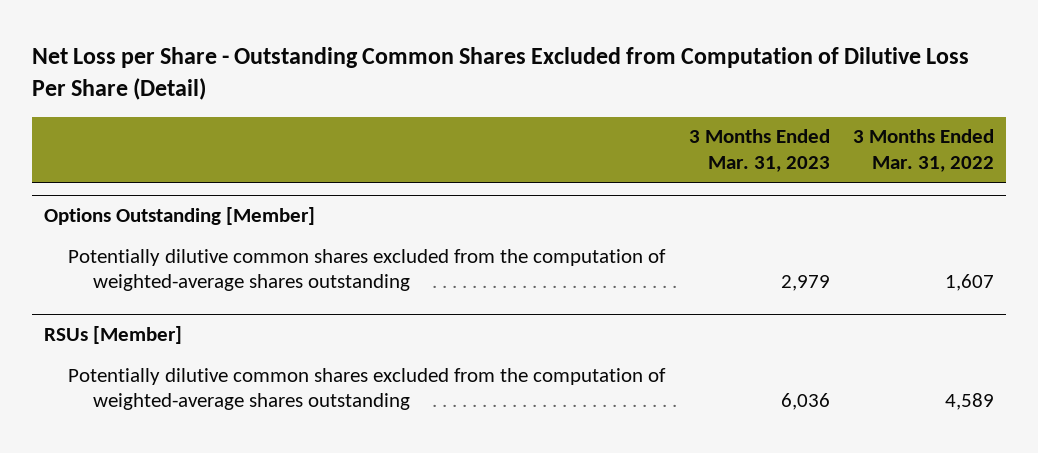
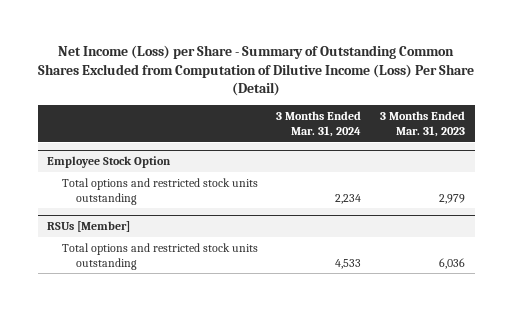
- Net Loss per Share - Outstanding Common Shares Excluded from Computation of Dilutive Loss Per Share (Detail)
+ Net Income (Loss) per Share - Summary of Outstanding Common Shares Excluded from Computation of Dilutive Income (Loss) Per Share (Detail)
- | 3 Months Ended Mar. 31, 2023 | 3 Months Ended Mar. 31, 2022
+ | 3 Months Ended Mar. 31, 2024 | 3 Months Ended Mar. 31, 2023
- Options Outstanding [Member]
- Potentially dilutive common shares excluded from the computation of weighted-average shares outstanding | 2,979 | 1,607
+ Employee Stock Option
+ Total options and restricted stock units outstanding | 2,234 | 2,979
@ RSUs [Member]
- Potentially dilutive common shares excluded from the computation of weighted-average shares outstanding | 6,036 | 4,589
+ Total options and restricted stock units outstanding | 4,533 | 6,036

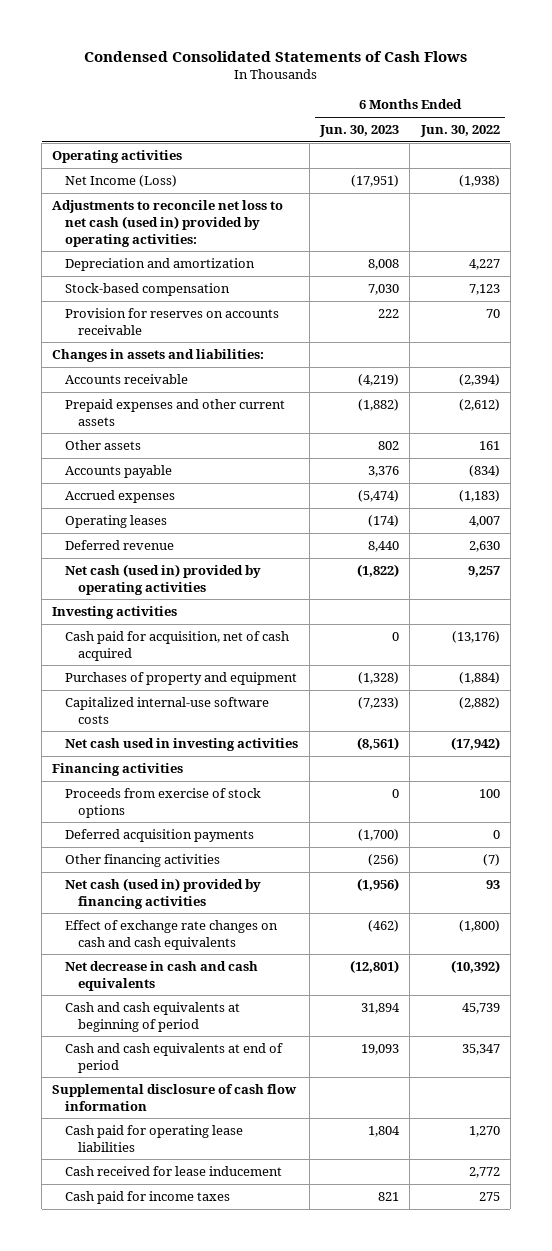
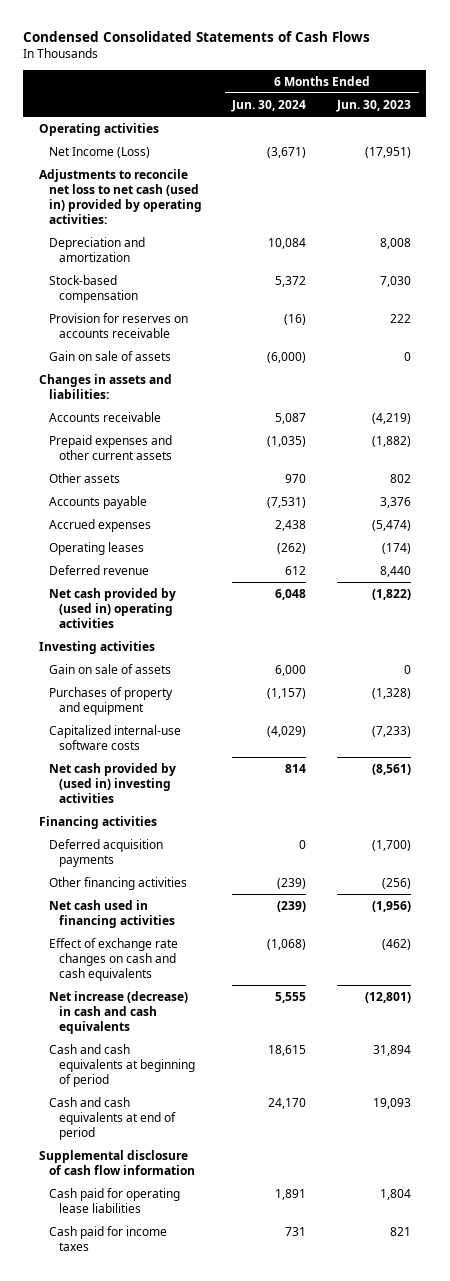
- | 6 Months Ended Jun. 30, 2023 | 6 Months Ended Jun. 30, 2022
+ | 6 Months Ended Jun. 30, 2024 | 6 Months Ended Jun. 30, 2023
+ Gain on sale of assets | (6,000) | 0
- Net cash (used in) provided by operating activities | (1,822) | 9,257
+ Net cash provided by (used in) operating activities | 6,048 | (1,822)
- Cash paid for acquisition, net of cash acquired | 0 | (13,176)
+ Gain on sale of assets | 6,000 | 0
- Net cash used in investing activities | (8,561) | (17,942)
+ Net cash provided by (used in) investing activities | 814 | (8,561)
- Proceeds from exercise of stock options | 0 | 100
- Net cash (used in) provided by financing activities | (1,956) | 93
+ Net cash used in financing activities | (239) | (1,956)
- Net decrease in cash and cash equivalents | (12,801) | (10,392)
+ Net increase (decrease) in cash and cash equivalents | 5,555 | (12,801)
- Cash received for lease inducement | | 2,772

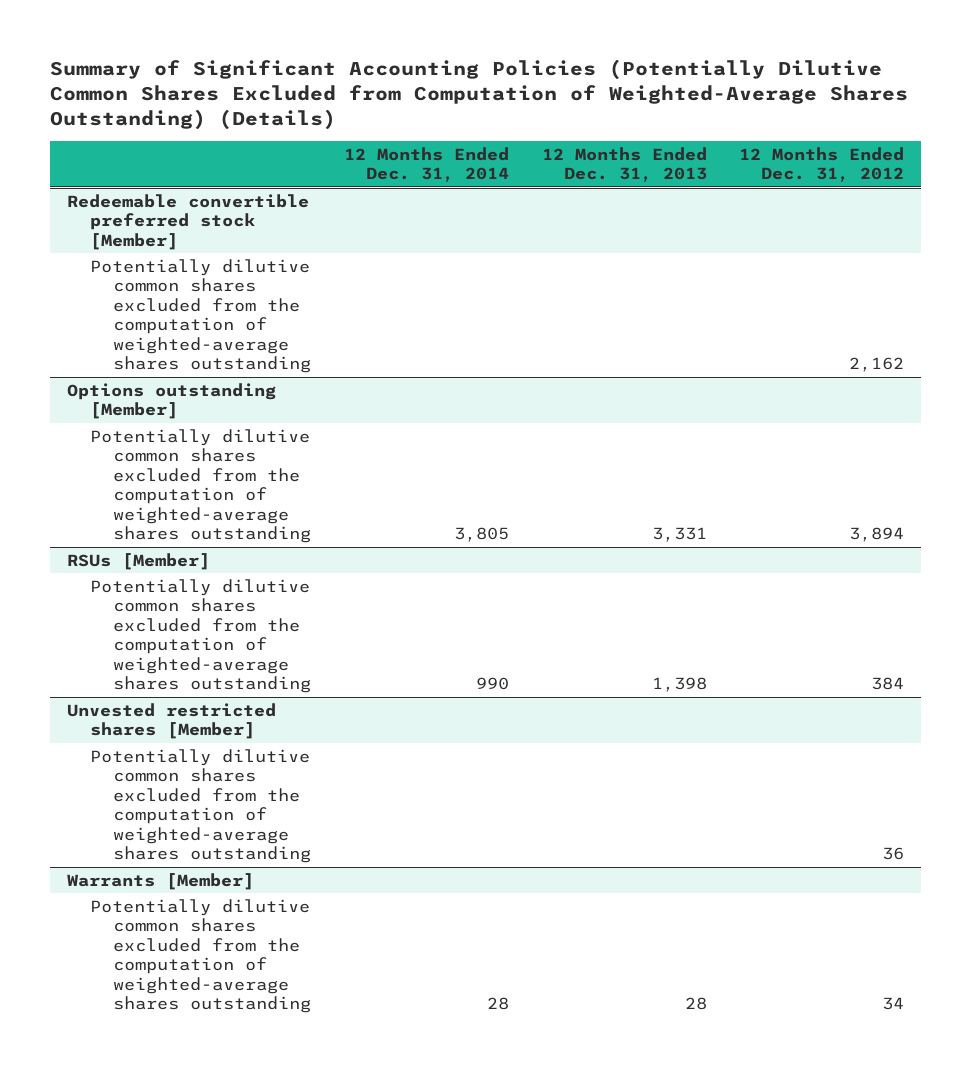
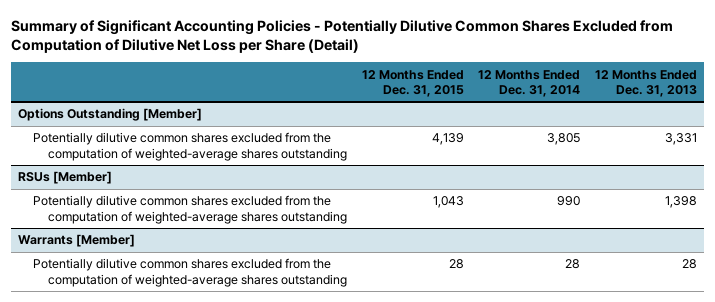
- Summary of Significant Accounting Policies (Potentially Dilutive Common Shares Excluded from Computation of Weighted-Average Shares Outstanding) (Details)
+ Summary of Significant Accounting Policies - Potentially Dilutive Common Shares Excluded from Computation of Dilutive Net Loss per Share (Detail)
- | 12 Months Ended Dec. 31, 2014 | 12 Months Ended Dec. 31, 2013 | 12 Months Ended Dec. 31, 2012
+ | 12 Months Ended Dec. 31, 2015 | 12 Months Ended Dec. 31, 2014 | 12 Months Ended Dec. 31, 2013
- Redeemable convertible preferred stock [Member]
- Potentially dilutive common shares excluded from the computation of weighted-average shares outstanding | | | 2,162
- Options outstanding [Member]
+ Options Outstanding [Member]
- Unvested restricted shares [Member]
- Potentially dilutive common shares excluded from the computation of weighted-average shares outstanding | | | 36

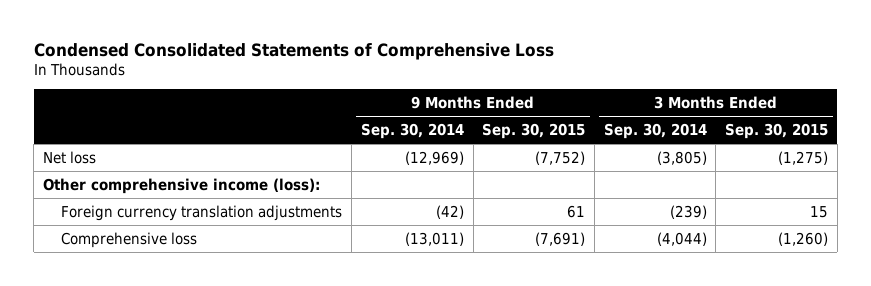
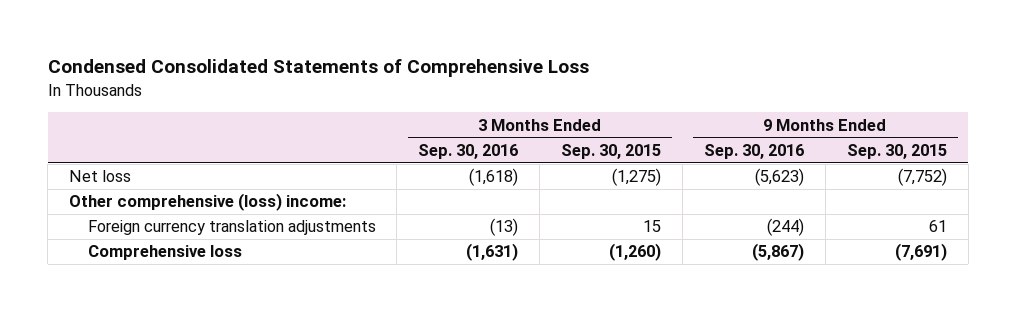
- | 9 Months Ended Sep. 30, 2014 | 9 Months Ended Sep. 30, 2015 | 3 Months Ended Sep. 30, 2014 | 3 Months Ended Sep. 30, 2015
+ | 3 Months Ended Sep. 30, 2016 | 3 Months Ended Sep. 30, 2015 | 9 Months Ended Sep. 30, 2016 | 9 Months Ended Sep. 30, 2015
- Other comprehensive income (loss):
+ Other comprehensive (loss) income:

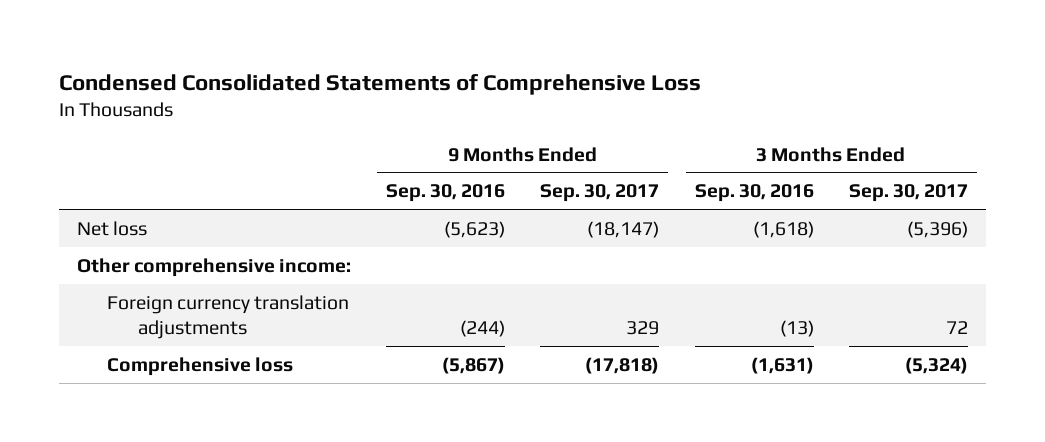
- | 3 Months Ended Sep. 30, 2016 | 3 Months Ended Sep. 30, 2015 | 9 Months Ended Sep. 30, 2016 | 9 Months Ended Sep. 30, 2015
+ | 9 Months Ended Sep. 30, 2016 | 9 Months Ended Sep. 30, 2017 | 3 Months Ended Sep. 30, 2016 | 3 Months Ended Sep. 30, 2017
- Other comprehensive (loss) income:
+ Other comprehensive income:

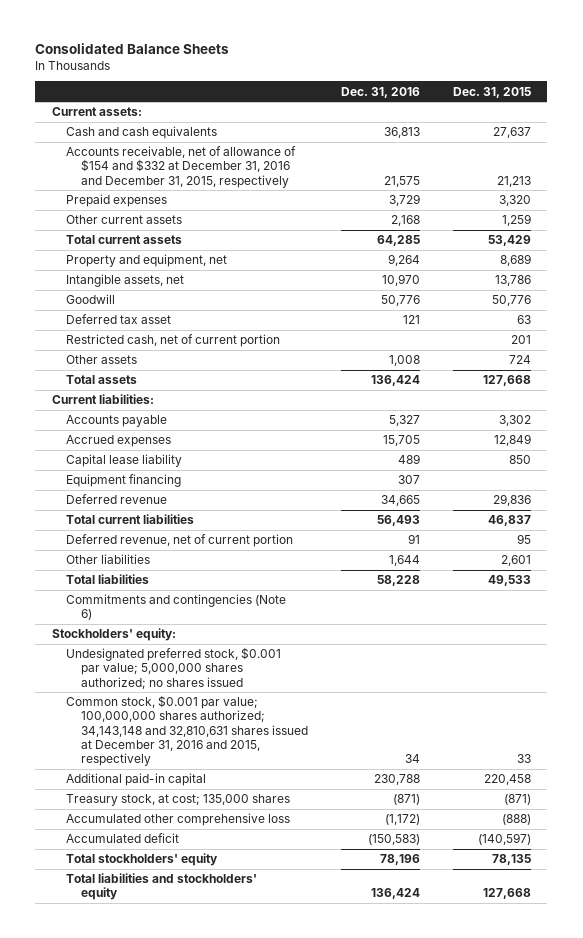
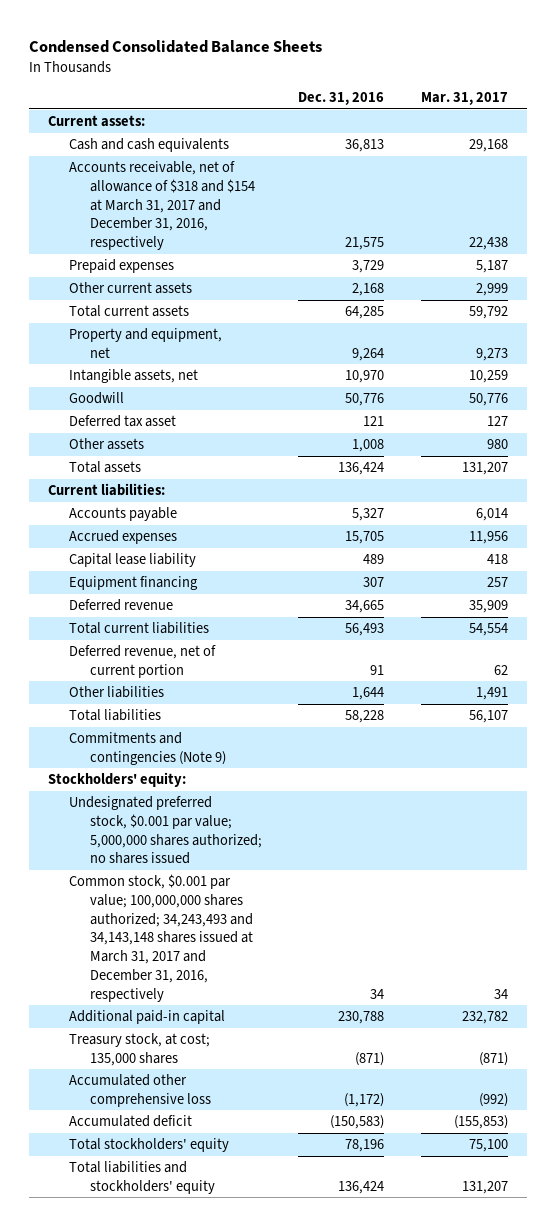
- Consolidated Balance Sheets
+ Condensed Consolidated Balance Sheets
- | Dec. 31, 2016 | Dec. 31, 2015
+ | Dec. 31, 2016 | Mar. 31, 2017
- Accounts receivable, net of allowance of $154 and $332 at December 31, 2016 and December 31, 2015, respectively | 21,575 | 21,213
+ Accounts receivable, net of allowance of $318 and $154 at March 31, 2017 and December 31, 2016, respectively | 21,575 | 22,438
- Restricted cash, net of current portion | | 201
- Commitments and contingencies (Note 6)
+ Commitments and contingencies (Note 9)
- Common stock, $0.001 par value; 100,000,000 shares authorized; 34,143,148 and 32,810,631 shares issued at December 31, 2016 and 2015, respectively | 34 | 33
+ Common stock, $0.001 par value; 100,000,000 shares authorized; 34,243,493 and 34,143,148 shares issued at March 31, 2017 and December 31, 2016, respectively | 34 | 34

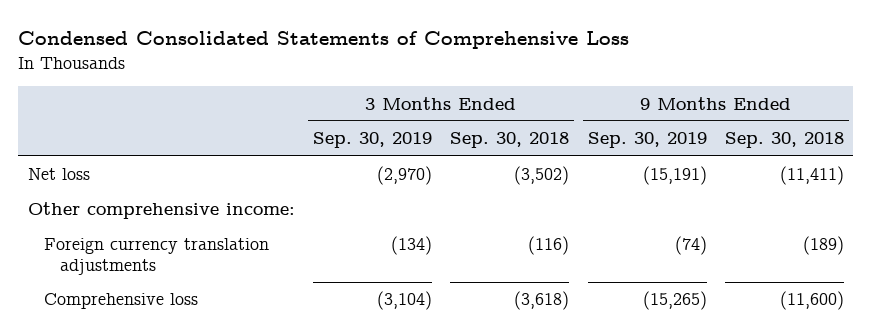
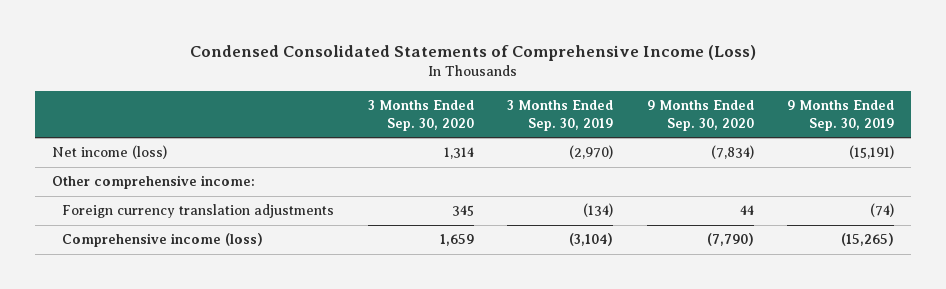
- Condensed Consolidated Statements of Comprehensive Loss
+ Condensed Consolidated Statements of Comprehensive Income (Loss)
- | 3 Months Ended Sep. 30, 2019 | 3 Months Ended Sep. 30, 2018 | 9 Months Ended Sep. 30, 2019 | 9 Months Ended Sep. 30, 2018
+ | 3 Months Ended Sep. 30, 2020 | 3 Months Ended Sep. 30, 2019 | 9 Months Ended Sep. 30, 2020 | 9 Months Ended Sep. 30, 2019
- Net loss | (2,970) | (3,502) | (15,191) | (11,411)
+ Net income (loss) | 1,314 | (2,970) | (7,834) | (15,191)
- Comprehensive loss | (3,104) | (3,618) | (15,265) | (11,600)
+ Comprehensive income (loss) | 1,659 | (3,104) | (7,790) | (15,265)

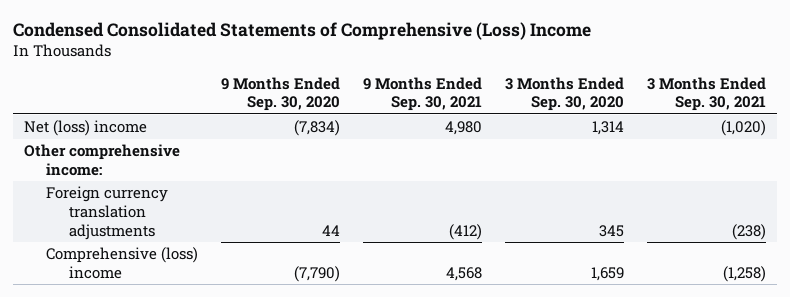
- Condensed Consolidated Statements of Comprehensive Income (Loss)
+ Condensed Consolidated Statements of Comprehensive (Loss) Income
- | 3 Months Ended Sep. 30, 2020 | 3 Months Ended Sep. 30, 2019 | 9 Months Ended Sep. 30, 2020 | 9 Months Ended Sep. 30, 2019
+ | 9 Months Ended Sep. 30, 2020 | 9 Months Ended Sep. 30, 2021 | 3 Months Ended Sep. 30, 2020 | 3 Months Ended Sep. 30, 2021
- Net income (loss) | 1,314 | (2,970) | (7,834) | (15,191)
+ Net (loss) income | (7,834) | 4,980 | 1,314 | (1,020)
- Comprehensive income (loss) | 1,659 | (3,104) | (7,790) | (15,265)
+ Comprehensive (loss) income | (7,790) | 4,568 | 1,659 | (1,258)

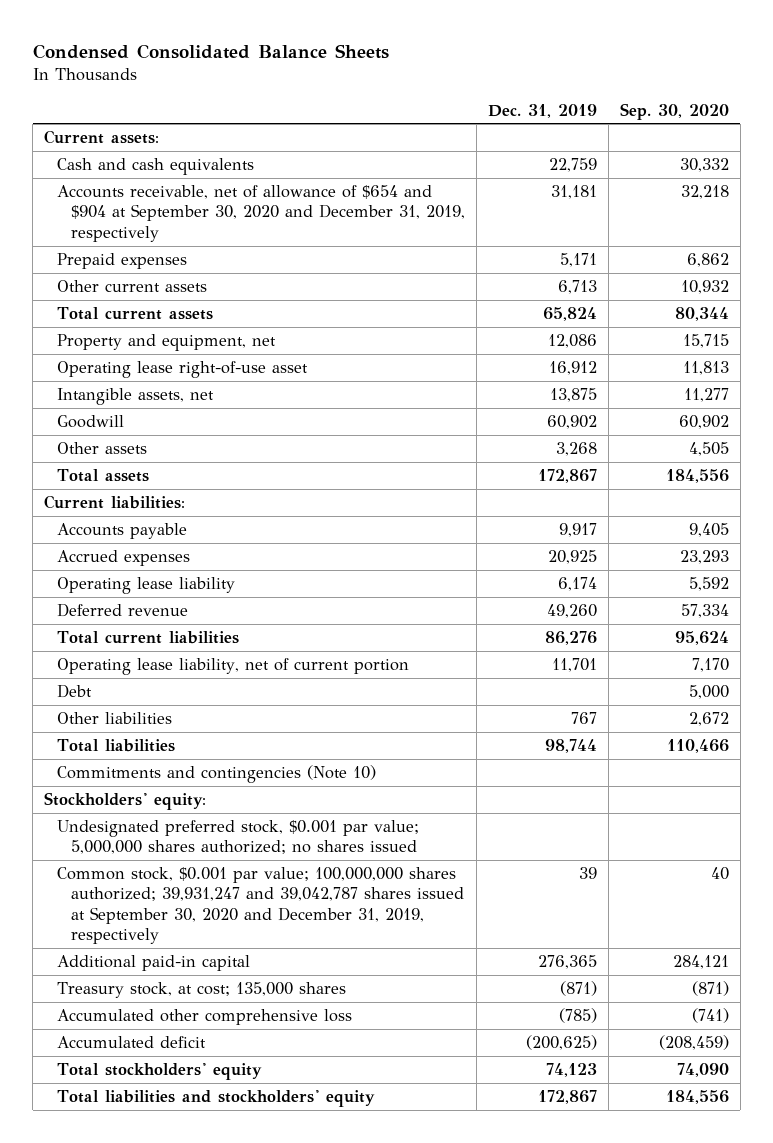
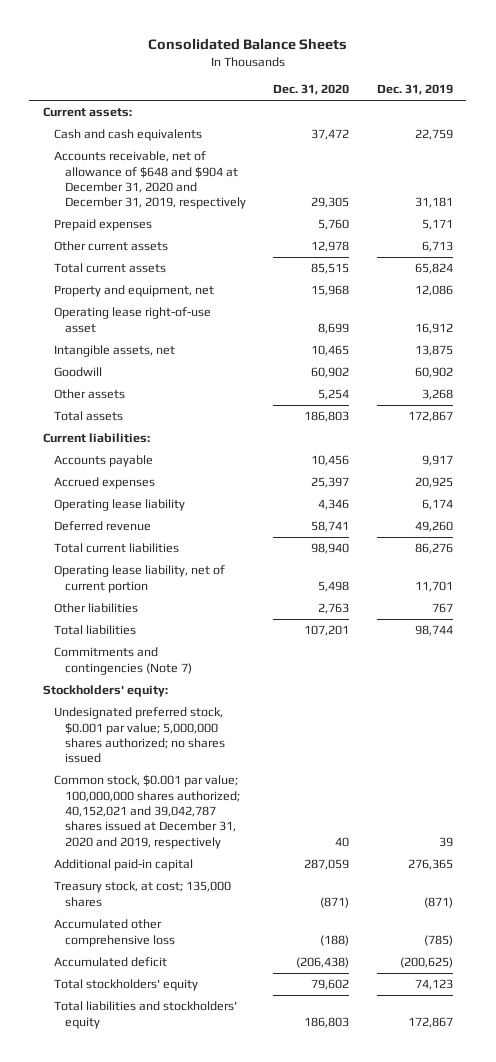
- Condensed Consolidated Balance Sheets
+ Consolidated Balance Sheets
- | Dec. 31, 2019 | Sep. 30, 2020
+ | Dec. 31, 2020 | Dec. 31, 2019
- Accounts receivable, net of allowance of $654 and $904 at September 30, 2020 and December 31, 2019, respectively | 31,181 | 32,218
+ Accounts receivable, net of allowance of $648 and $904 at December 31, 2020 and December 31, 2019, respectively | 29,305 | 31,181
- Debt | | 5,000
- Commitments and contingencies (Note 10)
+ Commitments and contingencies (Note 7)
- Common stock, $0.001 par value; 100,000,000 shares authorized; 39,931,247 and 39,042,787 shares issued at September 30, 2020 and December 31, 2019, respectively | 39 | 40
+ Common stock, $0.001 par value; 100,000,000 shares authorized; 40,152,021 and 39,042,787 shares issued at December 31, 2020 and 2019, respectively | 40 | 39

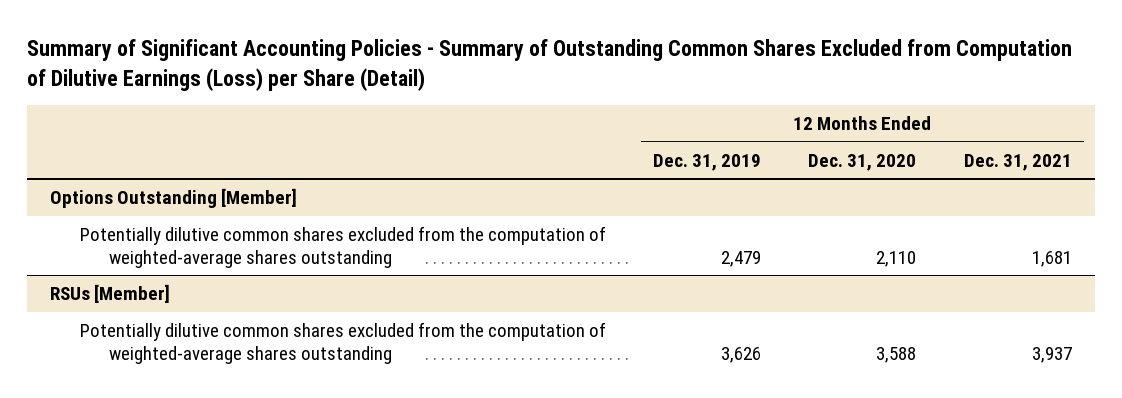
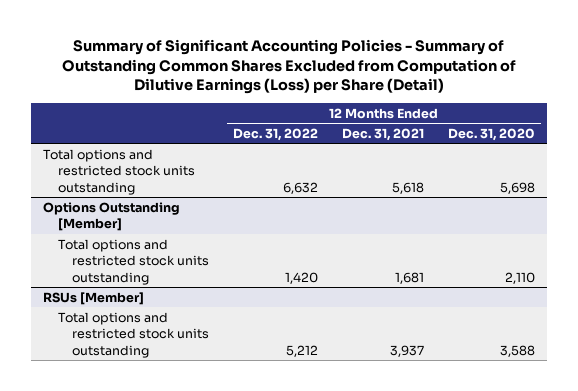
- | 12 Months Ended Dec. 31, 2019 | 12 Months Ended Dec. 31, 2020 | 12 Months Ended Dec. 31, 2021
+ | 12 Months Ended Dec. 31, 2022 | 12 Months Ended Dec. 31, 2021 | 12 Months Ended Dec. 31, 2020
+ Total options and restricted stock units outstanding | 6,632 | 5,618 | 5,698
@ Options Outstanding [Member]
- Potentially dilutive common shares excluded from the computation of weighted-average shares outstanding | 2,479 | 2,110 | 1,681
+ Total options and restricted stock units outstanding | 1,420 | 1,681 | 2,110
@ RSUs [Member]
- Potentially dilutive common shares excluded from the computation of weighted-average shares outstanding | 3,626 | 3,588 | 3,937
+ Total options and restricted stock units outstanding | 5,212 | 3,937 | 3,588

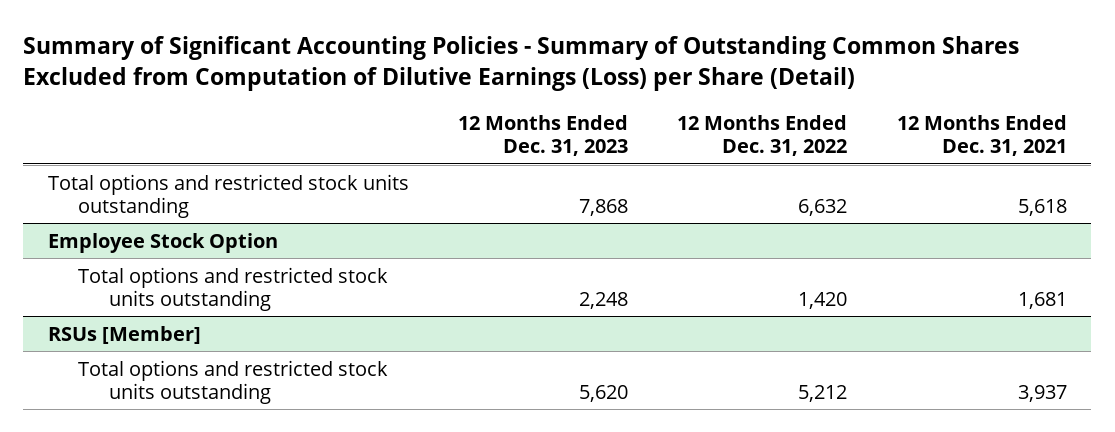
- | 12 Months Ended Dec. 31, 2022 | 12 Months Ended Dec. 31, 2021 | 12 Months Ended Dec. 31, 2020
+ | 12 Months Ended Dec. 31, 2023 | 12 Months Ended Dec. 31, 2022 | 12 Months Ended Dec. 31, 2021
- Options Outstanding [Member]
+ Employee Stock Option

